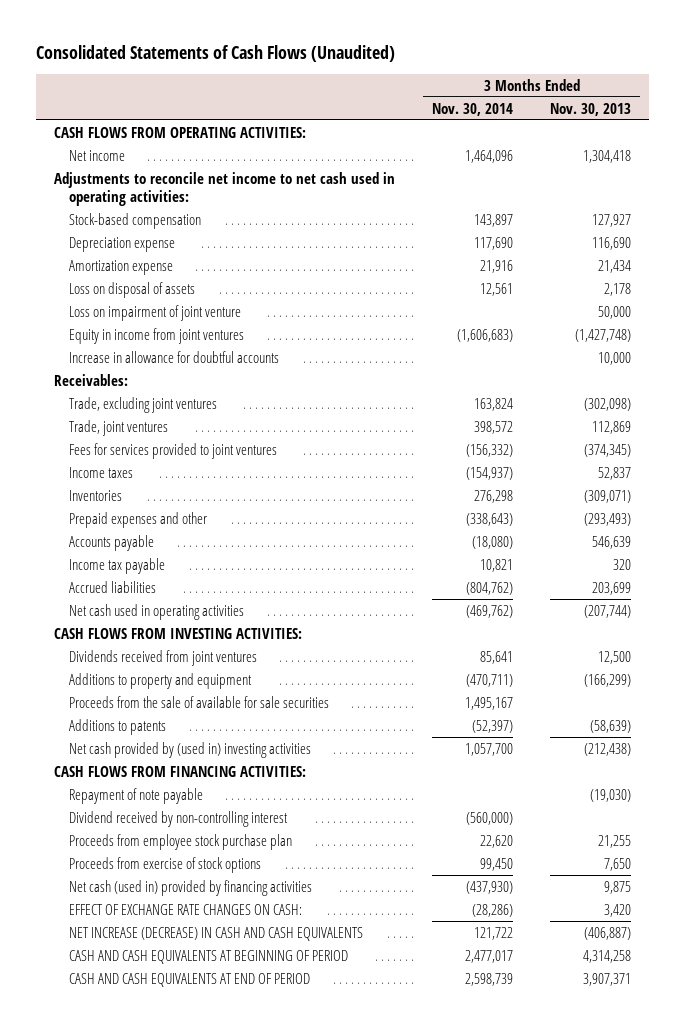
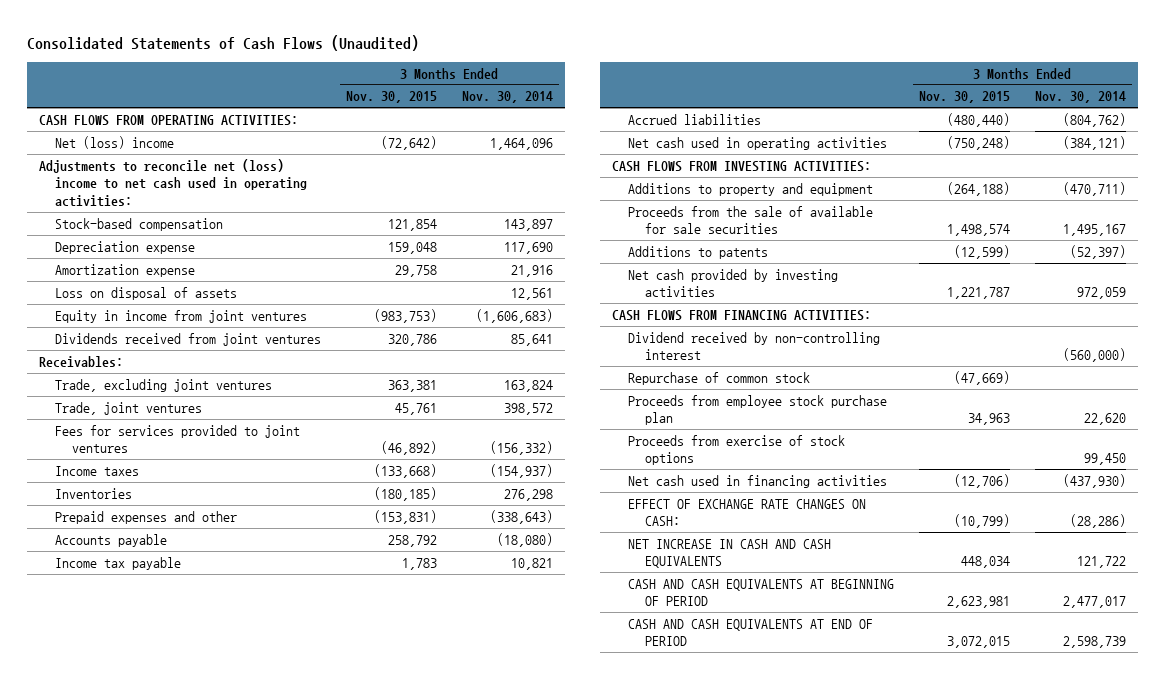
- | 3 Months Ended Nov. 30, 2014 | 3 Months Ended Nov. 30, 2013
+ | 3 Months Ended Nov. 30, 2015 | 3 Months Ended Nov. 30, 2014
- Net income | 1,464,096 | 1,304,418
- Adjustments to reconcile net income to net cash used in operating activities:
+ Net (loss) income | (72,642) | 1,464,096
+ Adjustments to reconcile net (loss) income to net cash used in operating activities:
- Loss on impairment of joint venture | | 50,000
- Increase in allowance for doubtful accounts | | 10,000
moved up: Dividends received from joint ventures | 320,786 | 85,641
- Net cash used in operating activities | (469,762) | (207,744)
+ Net cash used in operating activities | (750,248) | (384,121)
- Net cash provided by (used in) investing activities | 1,057,700 | (212,438)
+ Net cash provided by investing activities | 1,221,787 | 972,059
- Repayment of note payable | | (19,030)
+ Repurchase of common stock | (47,669) |
- Net cash (used in) provided by financing activities | (437,930) | 9,875
+ Net cash used in financing activities | (12,706) | (437,930)
- NET INCREASE (DECREASE) IN CASH AND CASH EQUIVALENTS | 121,722 | (406,887)
+ NET INCREASE IN CASH AND CASH EQUIVALENTS | 448,034 | 121,722

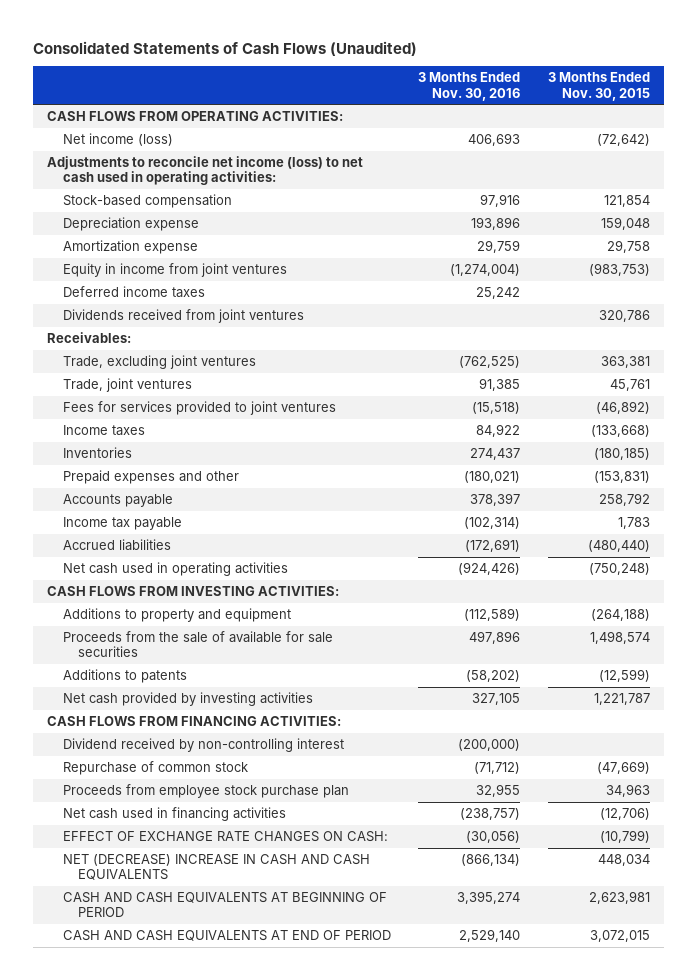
- | 3 Months Ended Nov. 30, 2015 | 3 Months Ended Nov. 30, 2014
+ | 3 Months Ended Nov. 30, 2016 | 3 Months Ended Nov. 30, 2015
- Net (loss) income | (72,642) | 1,464,096
- Adjustments to reconcile net (loss) income to net cash used in operating activities:
+ Net income (loss) | 406,693 | (72,642)
+ Adjustments to reconcile net income (loss) to net cash used in operating activities:
- Loss on disposal of assets | | 12,561
+ Deferred income taxes | 25,242 |
- Proceeds from exercise of stock options | | 99,450
- NET INCREASE IN CASH AND CASH EQUIVALENTS | 448,034 | 121,722
+ NET (DECREASE) INCREASE IN CASH AND CASH EQUIVALENTS | (866,134) | 448,034

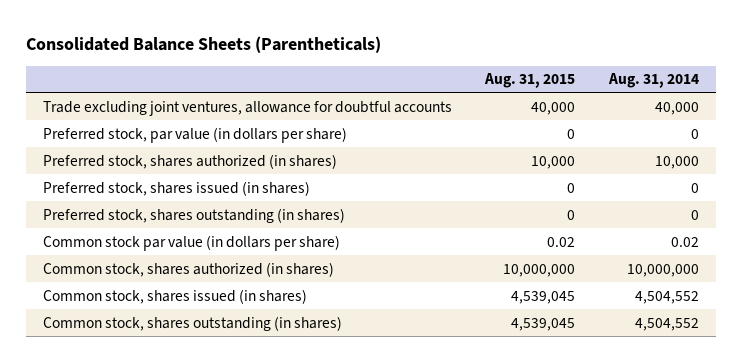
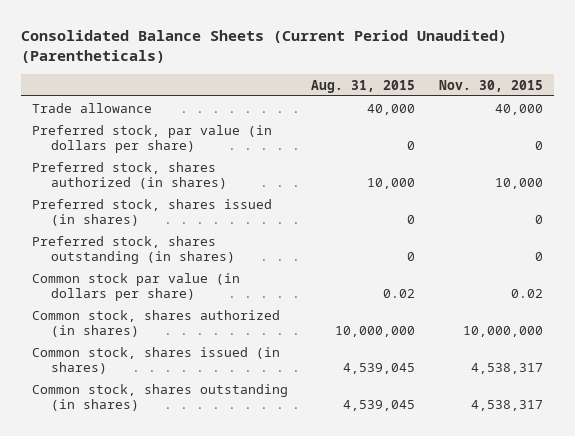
- Consolidated Balance Sheets (Parentheticals)
+ Consolidated Balance Sheets (Current Period Unaudited) (Parentheticals)
- | Aug. 31, 2015 | Aug. 31, 2014
+ | Aug. 31, 2015 | Nov. 30, 2015
- Trade excluding joint ventures, allowance for doubtful accounts | 40,000 | 40,000
+ Trade allowance | 40,000 | 40,000

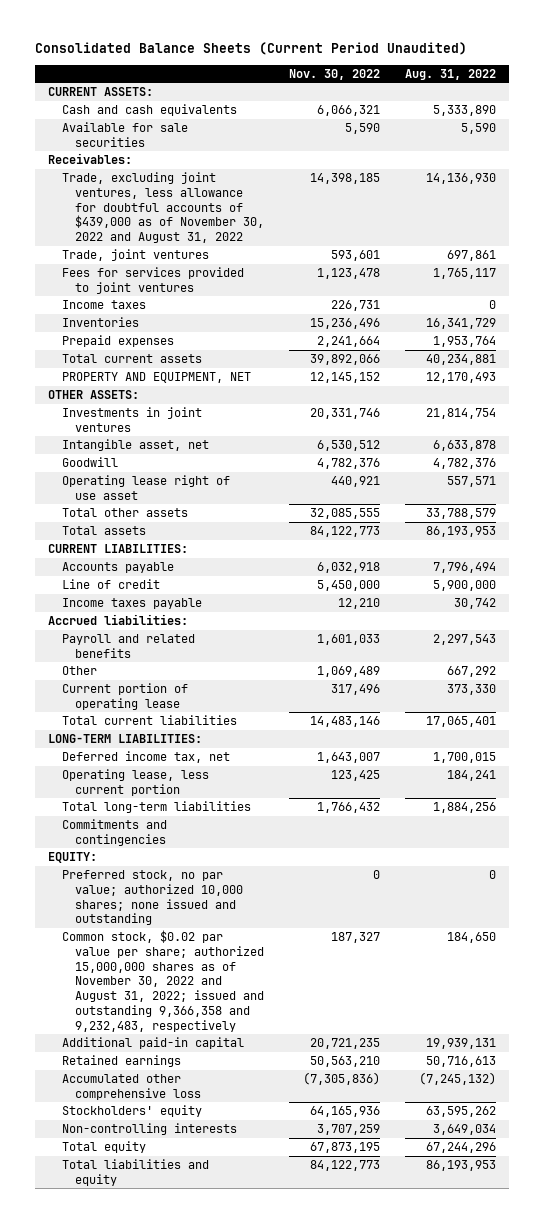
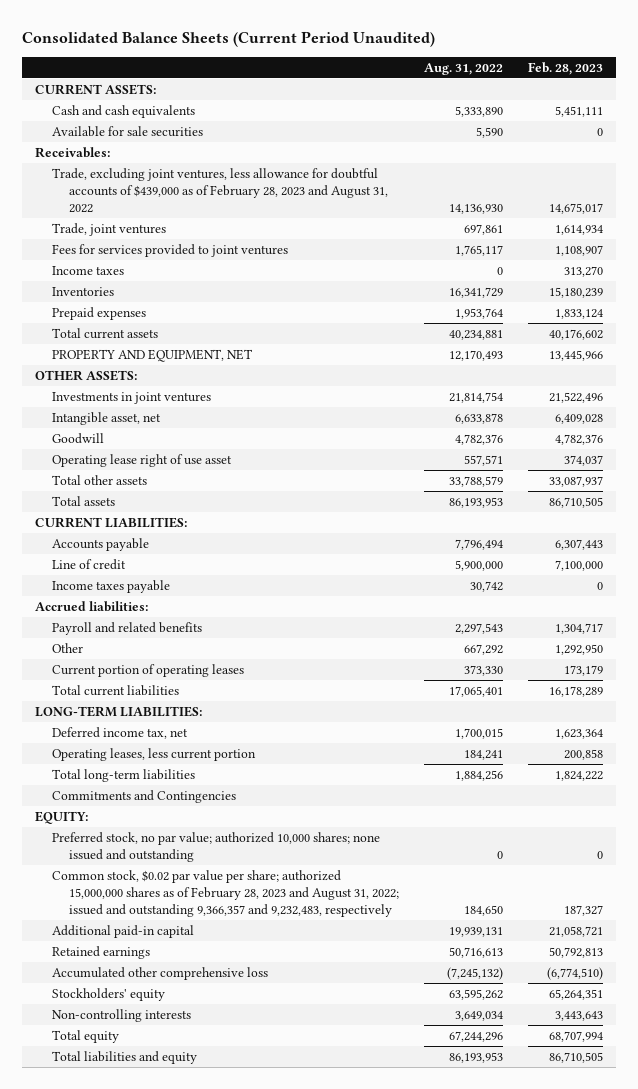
- | Nov. 30, 2022 | Aug. 31, 2022
+ | Aug. 31, 2022 | Feb. 28, 2023
- Trade, excluding joint ventures, less allowance for doubtful accounts of $439,000 as of November 30, 2022 and August 31, 2022 | 14,398,185 | 14,136,930
+ Trade, excluding joint ventures, less allowance for doubtful accounts of $439,000 as of February 28, 2023 and August 31, 2022 | 14,136,930 | 14,675,017
- Current portion of operating lease | 317,496 | 373,330
+ Current portion of operating leases | 373,330 | 173,179
- Operating lease, less current portion | 123,425 | 184,241
+ Operating leases, less current portion | 184,241 | 200,858
- Commitments and contingencies
+ Commitments and Contingencies
- Common stock, $0.02 par value per share; authorized 15,000,000 shares as of November 30, 2022 and August 31, 2022; issued and outstanding 9,366,358 and 9,232,483, respectively | 187,327 | 184,650
+ Common stock, $0.02 par value per share; authorized 15,000,000 shares as of February 28, 2023 and August 31, 2022; issued and outstanding 9,366,357 and 9,232,483, respectively | 184,650 | 187,327

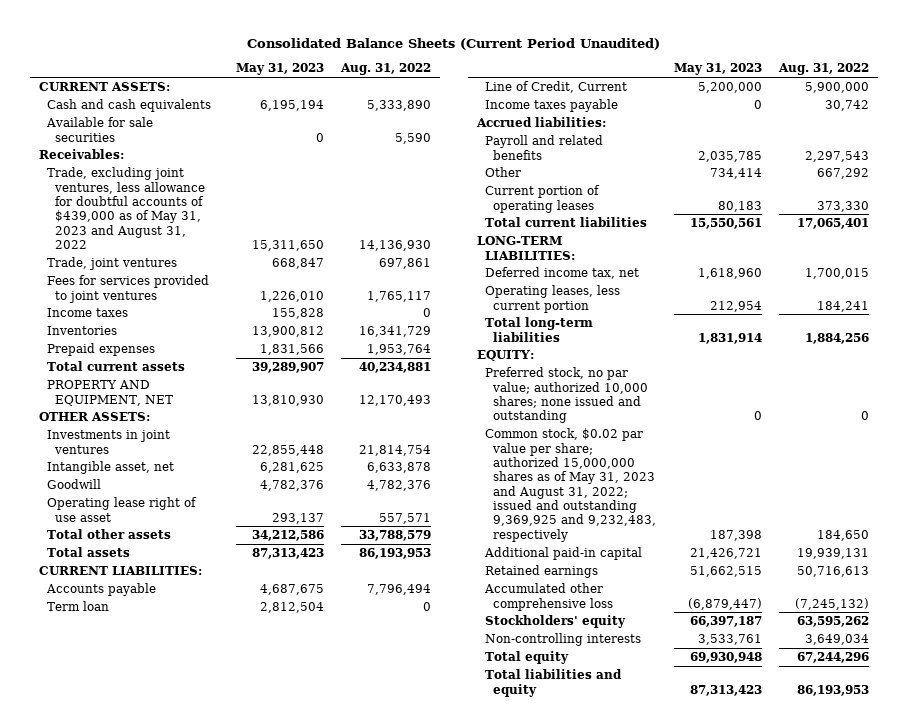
- | Aug. 31, 2022 | Feb. 28, 2023
+ | May 31, 2023 | Aug. 31, 2022
- Trade, excluding joint ventures, less allowance for doubtful accounts of $439,000 as of February 28, 2023 and August 31, 2022 | 14,136,930 | 14,675,017
+ Trade, excluding joint ventures, less allowance for doubtful accounts of $439,000 as of May 31, 2023 and August 31, 2022 | 15,311,650 | 14,136,930
- Line of credit | 5,900,000 | 7,100,000
+ Term loan | 2,812,504 | 0
+ Line of Credit, Current | 5,200,000 | 5,900,000
- Commitments and Contingencies
- Common stock, $0.02 par value per share; authorized 15,000,000 shares as of February 28, 2023 and August 31, 2022; issued and outstanding 9,366,357 and 9,232,483, respectively | 184,650 | 187,327
+ Common stock, $0.02 par value per share; authorized 15,000,000 shares as of May 31, 2023 and August 31, 2022; issued and outstanding 9,369,925 and 9,232,483, respectively | 187,398 | 184,650

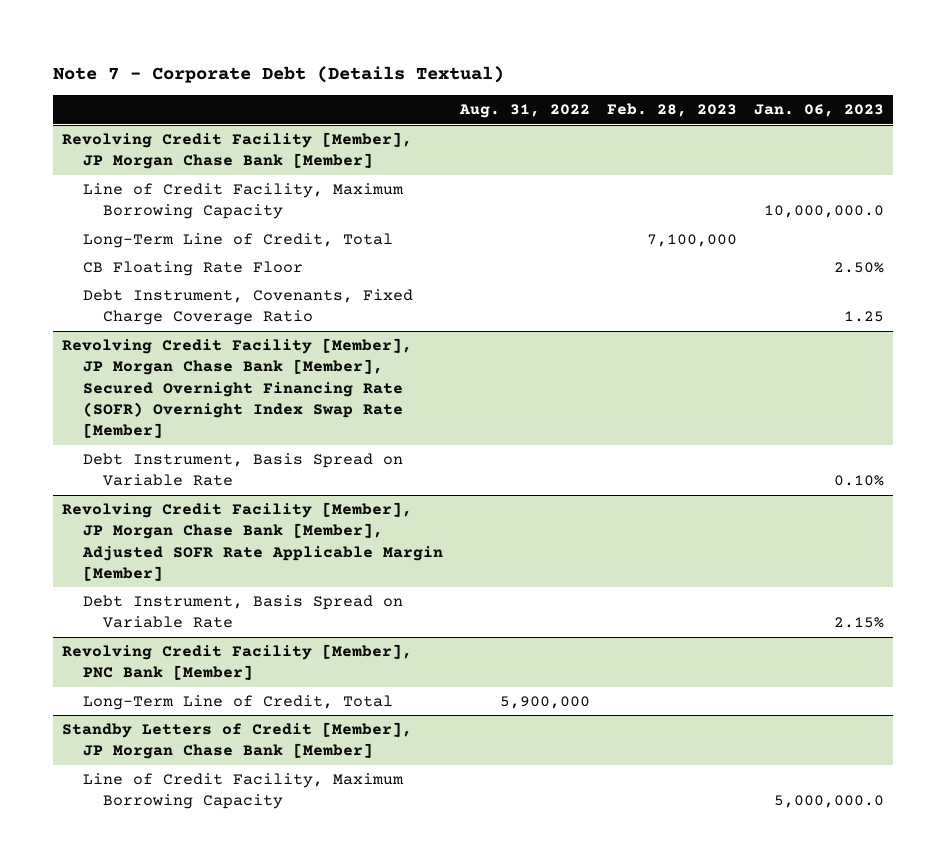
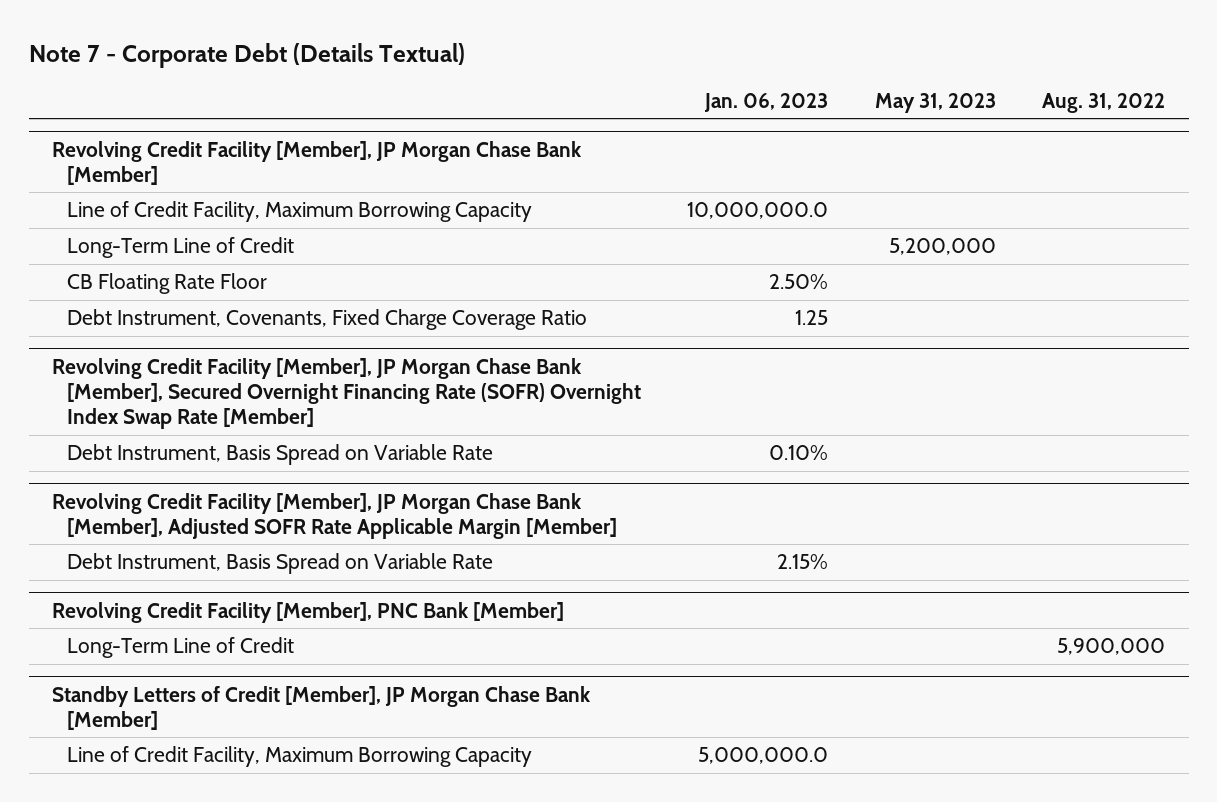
- | Aug. 31, 2022 | Feb. 28, 2023 | Jan. 06, 2023
+ | Jan. 06, 2023 | May 31, 2023 | Aug. 31, 2022
@ Revolving Credit Facility [Member], JP Morgan Chase Bank [Member]
- Long-Term Line of Credit, Total | | 7,100,000 |
+ Long-Term Line of Credit | | 5,200,000 |
@ Revolving Credit Facility [Member], PNC Bank [Member]
- Long-Term Line of Credit, Total | 5,900,000 | |
+ Long-Term Line of Credit | | | 5,900,000

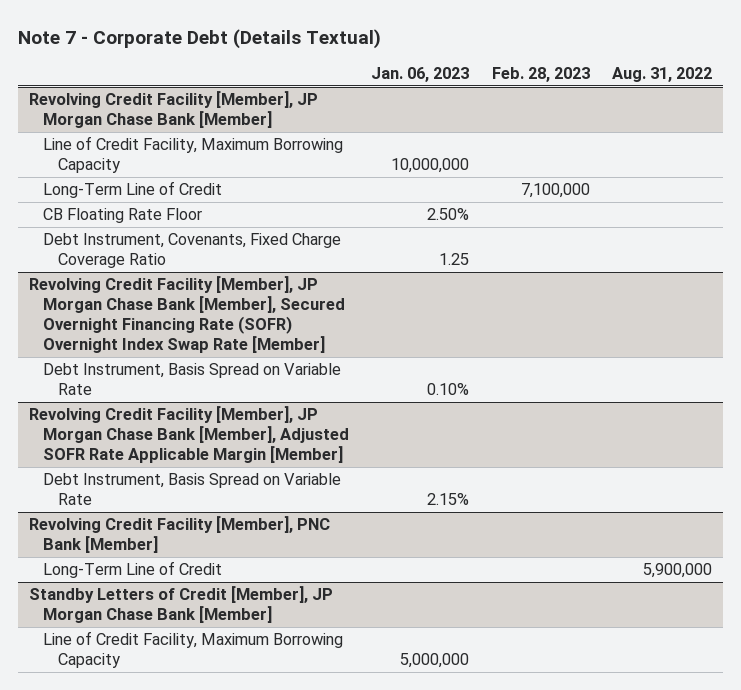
- | Jan. 06, 2023 | May 31, 2023 | Aug. 31, 2022
+ | Jan. 06, 2023 | Feb. 28, 2023 | Aug. 31, 2022
@ Revolving Credit Facility [Member], JP Morgan Chase Bank [Member]
- Line of Credit Facility, Maximum Borrowing Capacity | 10,000,000.0 | |
+ Line of Credit Facility, Maximum Borrowing Capacity | 10,000,000 | |
@ Standby Letters of Credit [Member], JP Morgan Chase Bank [Member]
- Line of Credit Facility, Maximum Borrowing Capacity | 5,000,000.0 | |
+ Line of Credit Facility, Maximum Borrowing Capacity | 5,000,000 | |

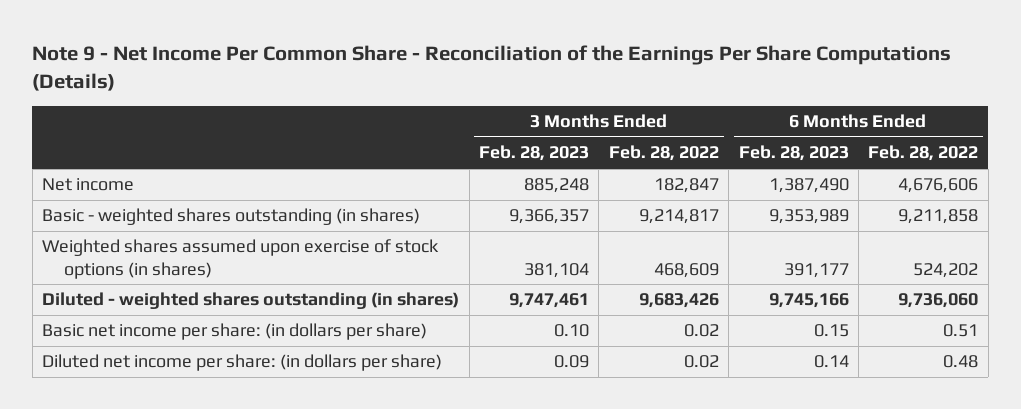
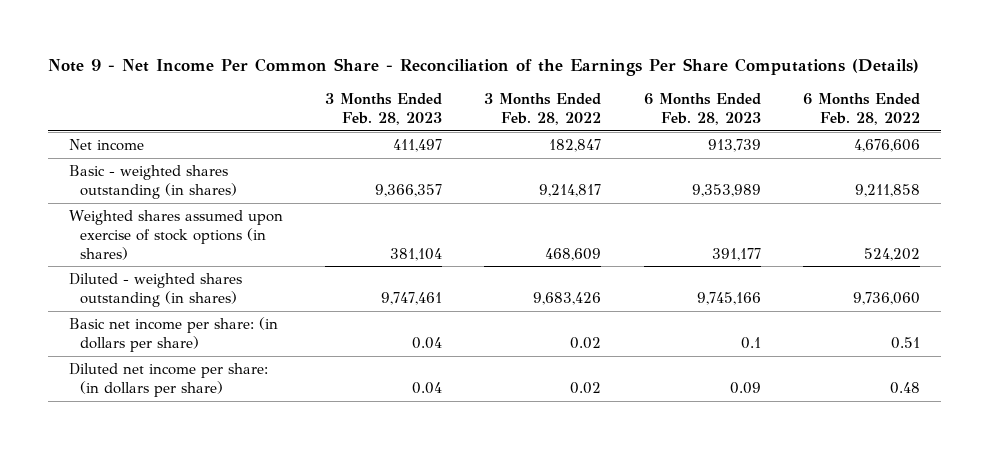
- Net income | 885,248 | 182,847 | 1,387,490 | 4,676,606
+ Net income | 411,497 | 182,847 | 913,739 | 4,676,606
- Basic net income per share: (in dollars per share) | 0.10 | 0.02 | 0.15 | 0.51
- Diluted net income per share: (in dollars per share) | 0.09 | 0.02 | 0.14 | 0.48
+ Basic net income per share: (in dollars per share) | 0.04 | 0.02 | 0.1 | 0.51
+ Diluted net income per share: (in dollars per share) | 0.04 | 0.02 | 0.09 | 0.48

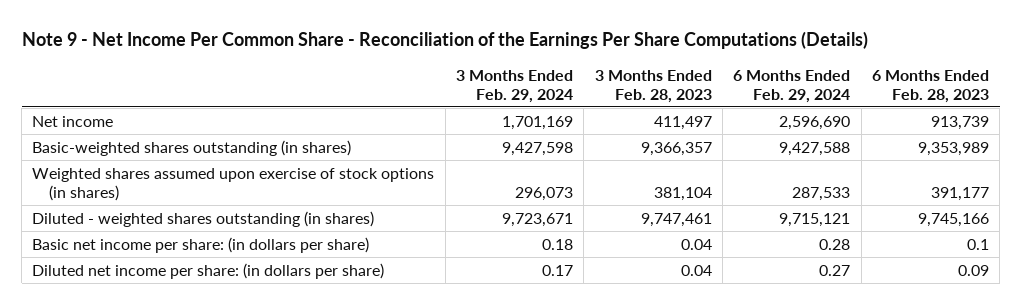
- | 3 Months Ended Feb. 28, 2023 | 3 Months Ended Feb. 28, 2022 | 6 Months Ended Feb. 28, 2023 | 6 Months Ended Feb. 28, 2022
+ | 3 Months Ended Feb. 29, 2024 | 3 Months Ended Feb. 28, 2023 | 6 Months Ended Feb. 29, 2024 | 6 Months Ended Feb. 28, 2023
- Basic - weighted shares outstanding (in shares) | 9,366,357 | 9,214,817 | 9,353,989 | 9,211,858
+ Basic-weighted shares outstanding (in shares) | 9,427,598 | 9,366,357 | 9,427,588 | 9,353,989

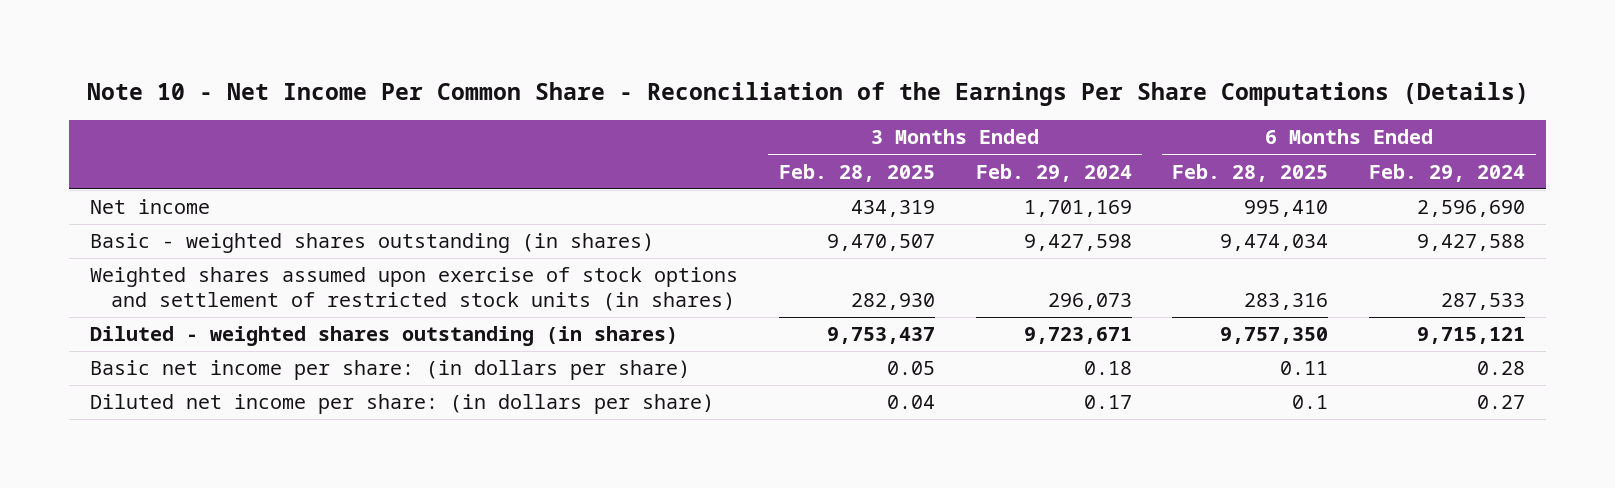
- Note 9 - Net Income Per Common Share - Reconciliation of the Earnings Per Share Computations (Details)
+ Note 10 - Net Income Per Common Share - Reconciliation of the Earnings Per Share Computations (Details)
- | 3 Months Ended Feb. 29, 2024 | 3 Months Ended Feb. 28, 2023 | 6 Months Ended Feb. 29, 2024 | 6 Months Ended Feb. 28, 2023
+ | 3 Months Ended Feb. 28, 2025 | 3 Months Ended Feb. 29, 2024 | 6 Months Ended Feb. 28, 2025 | 6 Months Ended Feb. 29, 2024
- Basic-weighted shares outstanding (in shares) | 9,427,598 | 9,366,357 | 9,427,588 | 9,353,989
- Weighted shares assumed upon exercise of stock options (in shares) | 296,073 | 381,104 | 287,533 | 391,177
+ Basic - weighted shares outstanding (in shares) | 9,470,507 | 9,427,598 | 9,474,034 | 9,427,588
+ Weighted shares assumed upon exercise of stock options and settlement of restricted stock units (in shares) | 282,930 | 296,073 | 283,316 | 287,533

